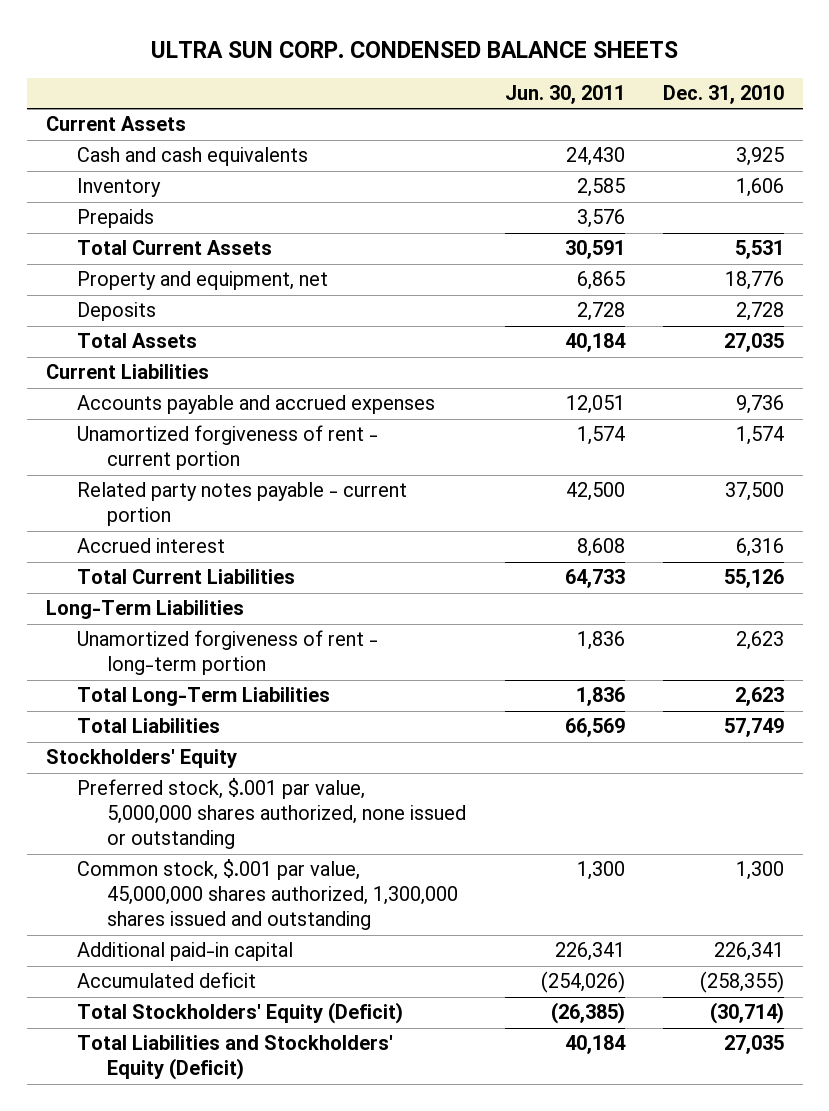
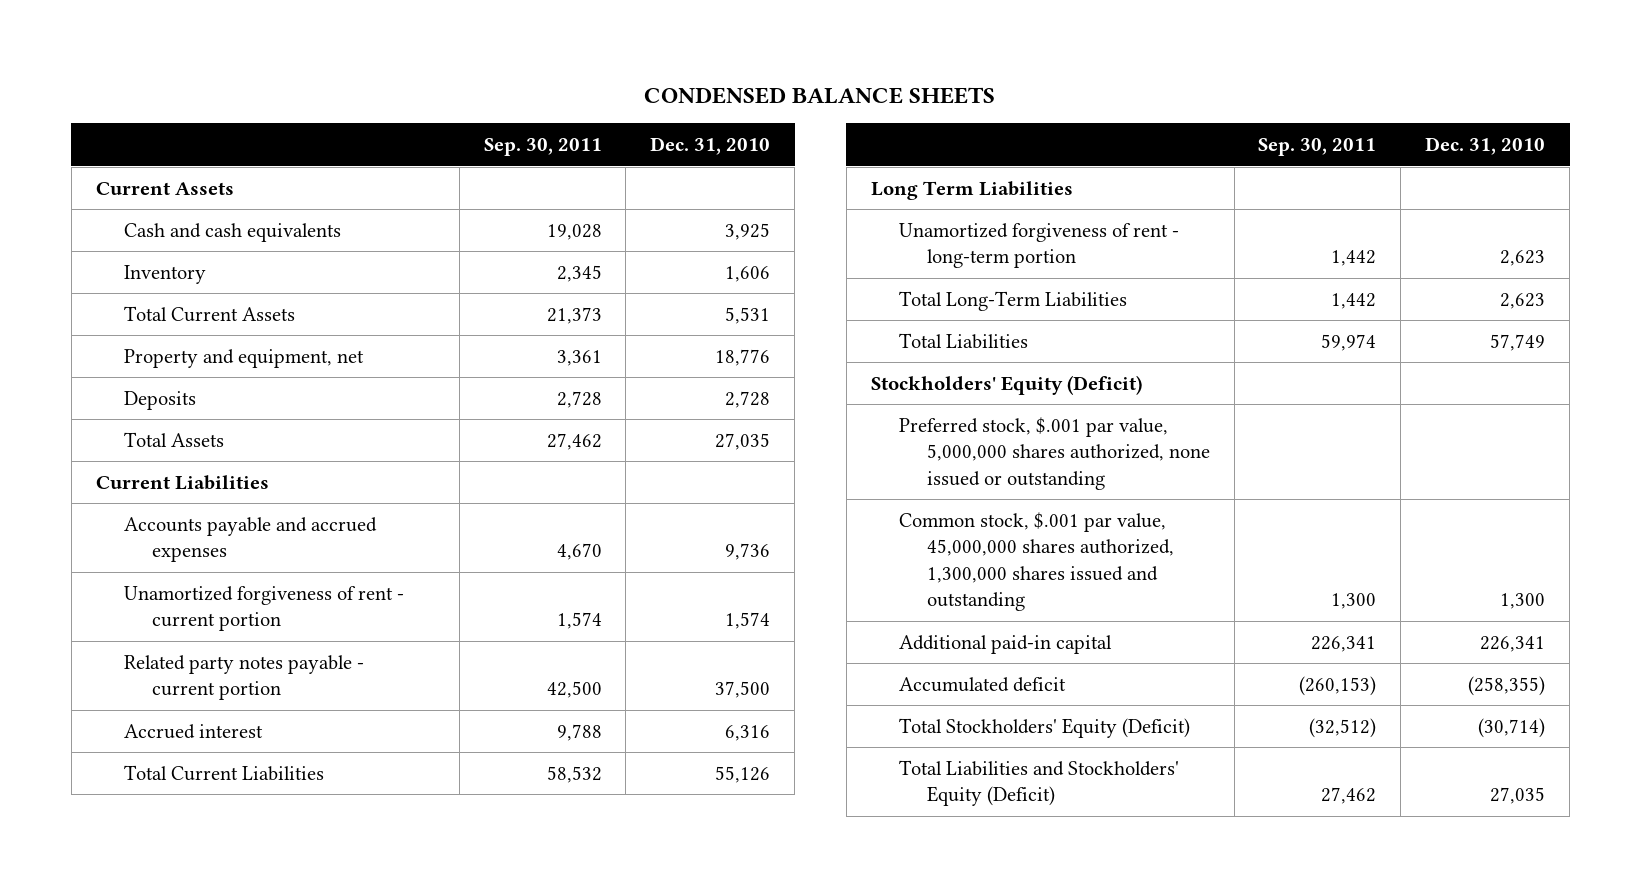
- ULTRA SUN CORP. CONDENSED BALANCE SHEETS
+ CONDENSED BALANCE SHEETS
- | Jun. 30, 2011 | Dec. 31, 2010
+ | Sep. 30, 2011 | Dec. 31, 2010
- Prepaids | 3,576 |
- Long-Term Liabilities
+ Long Term Liabilities
- Stockholders' Equity
+ Stockholders' Equity (Deficit)

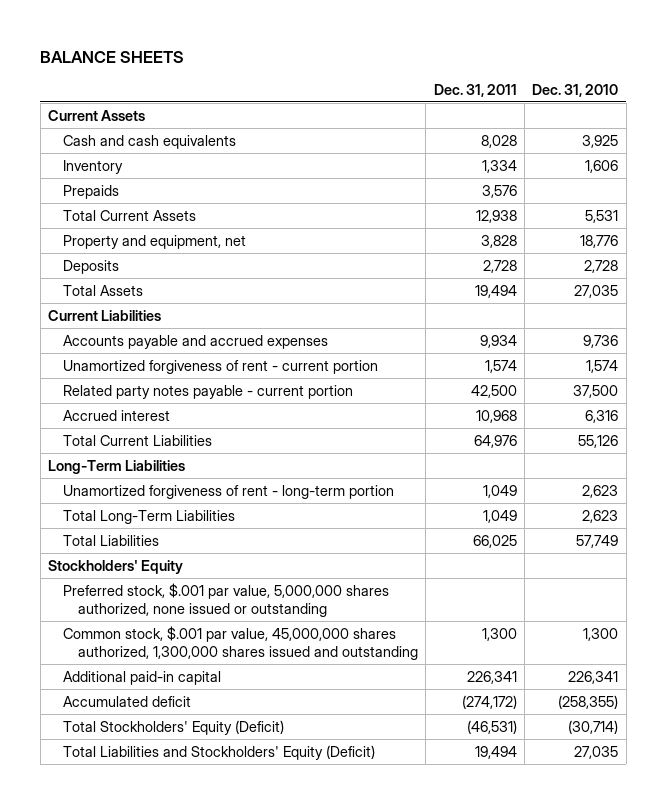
- CONDENSED BALANCE SHEETS
+ BALANCE SHEETS
- | Sep. 30, 2011 | Dec. 31, 2010
+ | Dec. 31, 2011 | Dec. 31, 2010
+ Prepaids | 3,576 |
- Long Term Liabilities
+ Long-Term Liabilities
- Stockholders' Equity (Deficit)
+ Stockholders' Equity

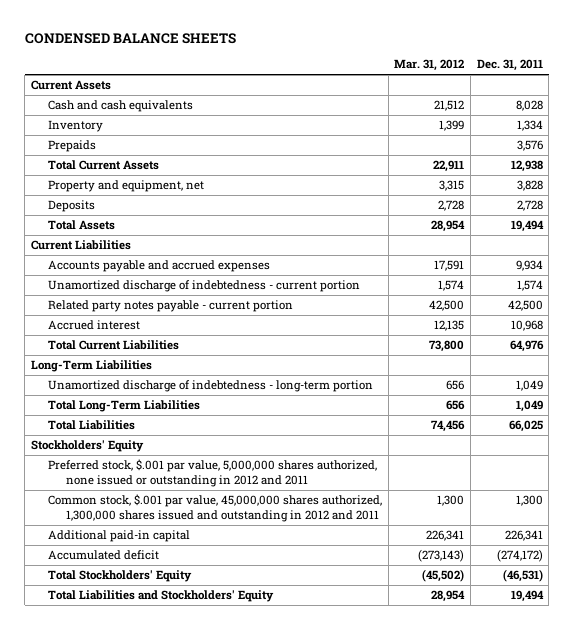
- BALANCE SHEETS
+ CONDENSED BALANCE SHEETS
- | Dec. 31, 2011 | Dec. 31, 2010
+ | Mar. 31, 2012 | Dec. 31, 2011
- Unamortized forgiveness of rent - current portion | 1,574 | 1,574
+ Unamortized discharge of indebtedness - current portion | 1,574 | 1,574
- Unamortized forgiveness of rent - long-term portion | 1,049 | 2,623
+ Unamortized discharge of indebtedness - long-term portion | 656 | 1,049
- Preferred stock, $.001 par value, 5,000,000 shares authorized, none issued or outstanding
- Common stock, $.001 par value, 45,000,000 shares authorized, 1,300,000 shares issued and outstanding | 1,300 | 1,300
+ Preferred stock, $.001 par value, 5,000,000 shares authorized, none issued or outstanding in 2012 and 2011
+ Common stock, $.001 par value, 45,000,000 shares authorized, 1,300,000 shares issued and outstanding in 2012 and 2011 | 1,300 | 1,300
- Total Stockholders' Equity (Deficit) | (46,531) | (30,714)
- Total Liabilities and Stockholders' Equity (Deficit) | 19,494 | 27,035
+ Total Stockholders' Equity | (45,502) | (46,531)
+ Total Liabilities and Stockholders' Equity | 28,954 | 19,494

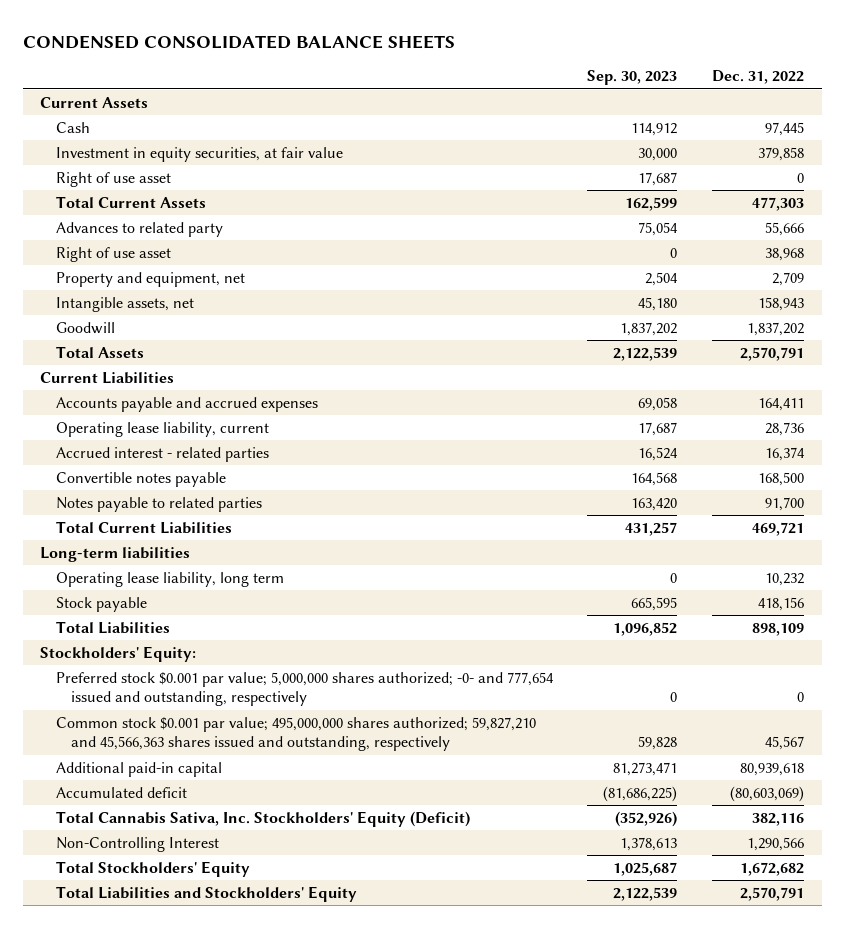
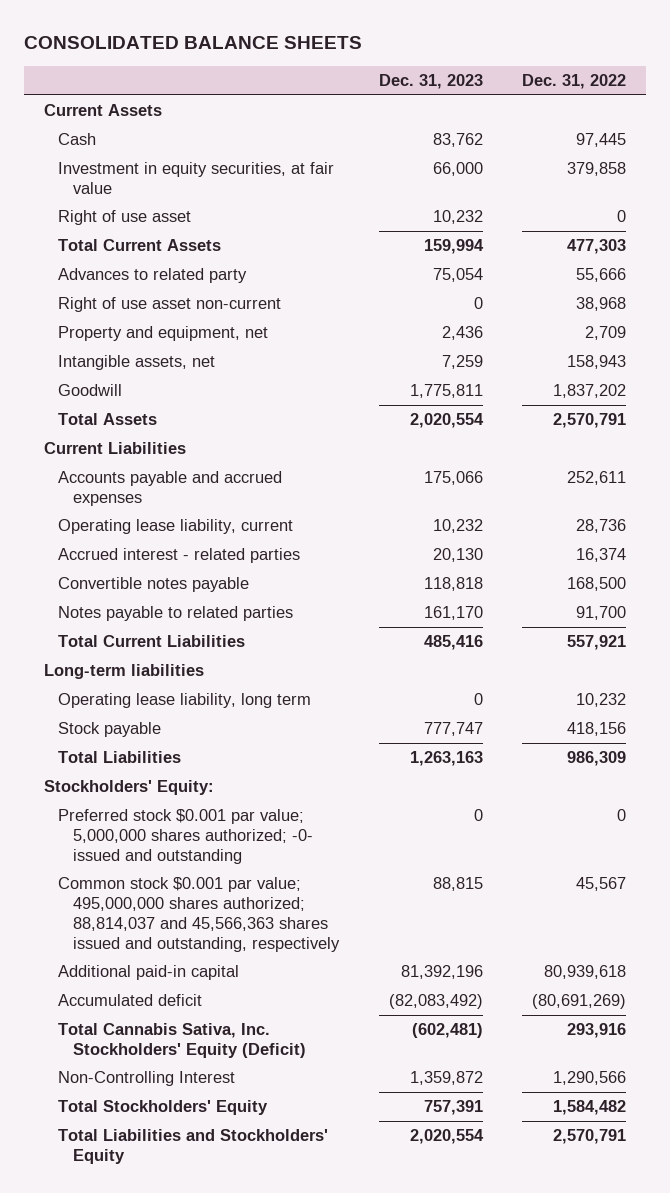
- CONDENSED CONSOLIDATED BALANCE SHEETS
+ CONSOLIDATED BALANCE SHEETS
- | Sep. 30, 2023 | Dec. 31, 2022
+ | Dec. 31, 2023 | Dec. 31, 2022
- Right of use asset | 0 | 38,968
+ Right of use asset non-current | 0 | 38,968
- Accounts payable and accrued expenses | 69,058 | 164,411
+ Accounts payable and accrued expenses | 175,066 | 252,611
- Total Current Liabilities | 431,257 | 469,721
+ Total Current Liabilities | 485,416 | 557,921
- Total Liabilities | 1,096,852 | 898,109
+ Total Liabilities | 1,263,163 | 986,309
- Preferred stock $0.001 par value; 5,000,000 shares authorized; -0- and 777,654 issued and outstanding, respectively | 0 | 0
- Common stock $0.001 par value; 495,000,000 shares authorized; 59,827,210 and 45,566,363 shares issued and outstanding, respectively | 59,828 | 45,567
+ Preferred stock $0.001 par value; 5,000,000 shares authorized; -0- issued and outstanding | 0 | 0
+ Common stock $0.001 par value; 495,000,000 shares authorized; 88,814,037 and 45,566,363 shares issued and outstanding, respectively | 88,815 | 45,567
- Accumulated deficit | (81,686,225) | (80,603,069)
- Total Cannabis Sativa, Inc. Stockholders' Equity (Deficit) | (352,926) | 382,116
+ Accumulated deficit | (82,083,492) | (80,691,269)
+ Total Cannabis Sativa, Inc. Stockholders' Equity (Deficit) | (602,481) | 293,916
- Total Stockholders' Equity | 1,025,687 | 1,672,682
+ Total Stockholders' Equity | 757,391 | 1,584,482

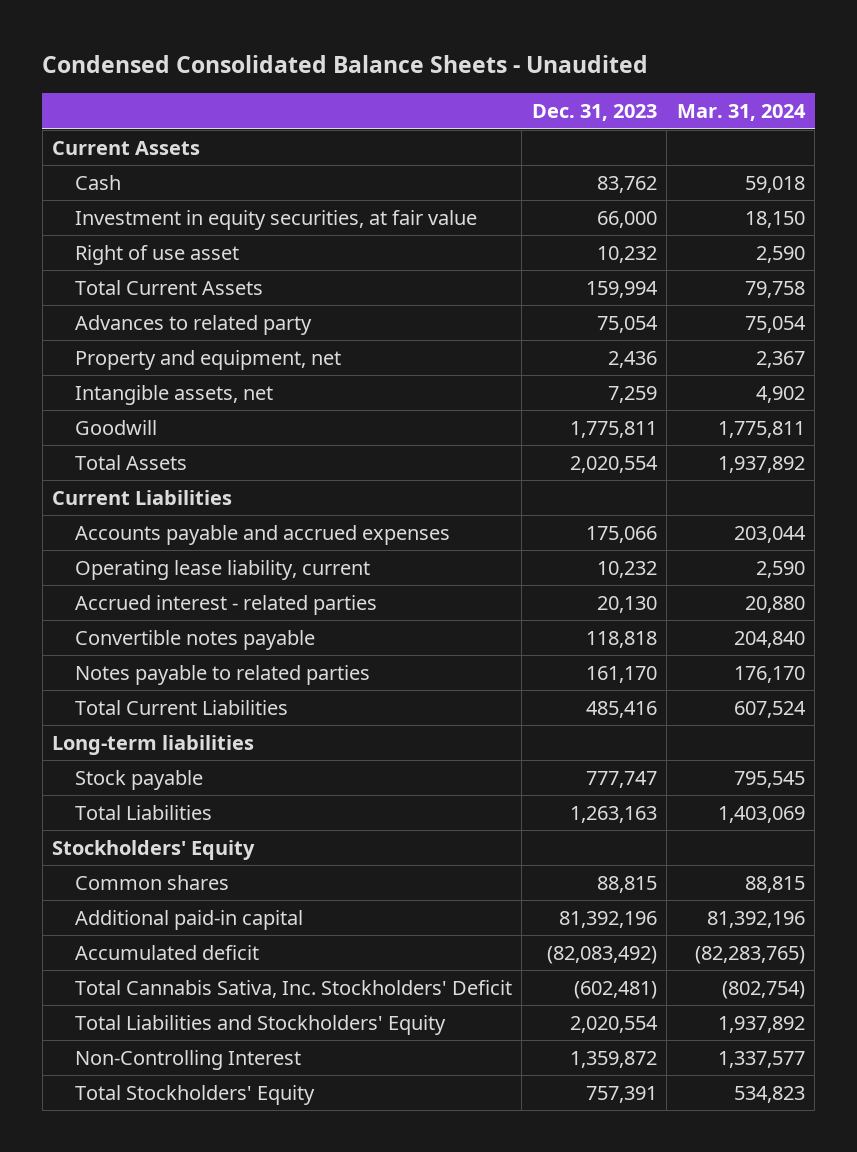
- CONSOLIDATED BALANCE SHEETS
+ Condensed Consolidated Balance Sheets - Unaudited
- | Dec. 31, 2023 | Dec. 31, 2022
+ | Dec. 31, 2023 | Mar. 31, 2024
- Right of use asset non-current | 0 | 38,968
- Operating lease liability, long term | 0 | 10,232
- Stockholders' Equity:
- Preferred stock $0.001 par value; 5,000,000 shares authorized; -0- issued and outstanding | 0 | 0
- Common stock $0.001 par value; 495,000,000 shares authorized; 88,814,037 and 45,566,363 shares issued and outstanding, respectively | 88,815 | 45,567
+ Stockholders' Equity
+ Common shares | 88,815 | 88,815
- Total Cannabis Sativa, Inc. Stockholders' Equity (Deficit) | (602,481) | 293,916
+ Total Cannabis Sativa, Inc. Stockholders' Deficit | (602,481) | (802,754)
moved up: Total Liabilities and Stockholders' Equity | 2,020,554 | 1,937,892

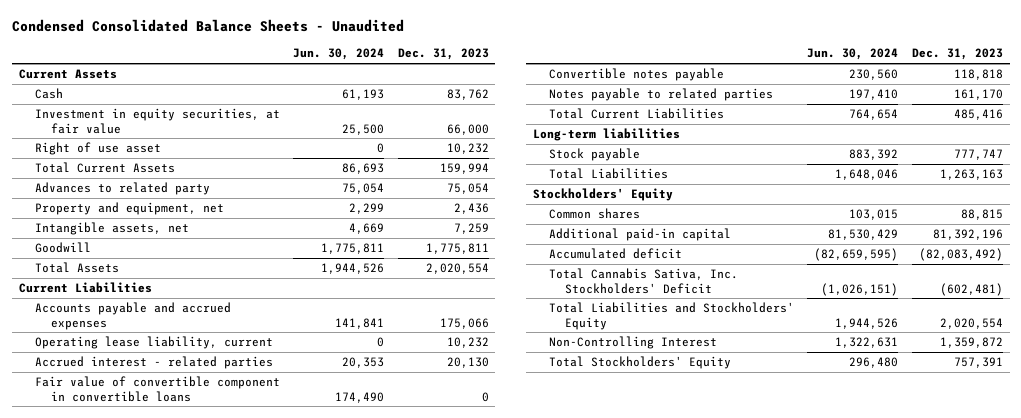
- | Dec. 31, 2023 | Mar. 31, 2024
+ | Jun. 30, 2024 | Dec. 31, 2023
+ Fair value of convertible component in convertible loans | 174,490 | 0

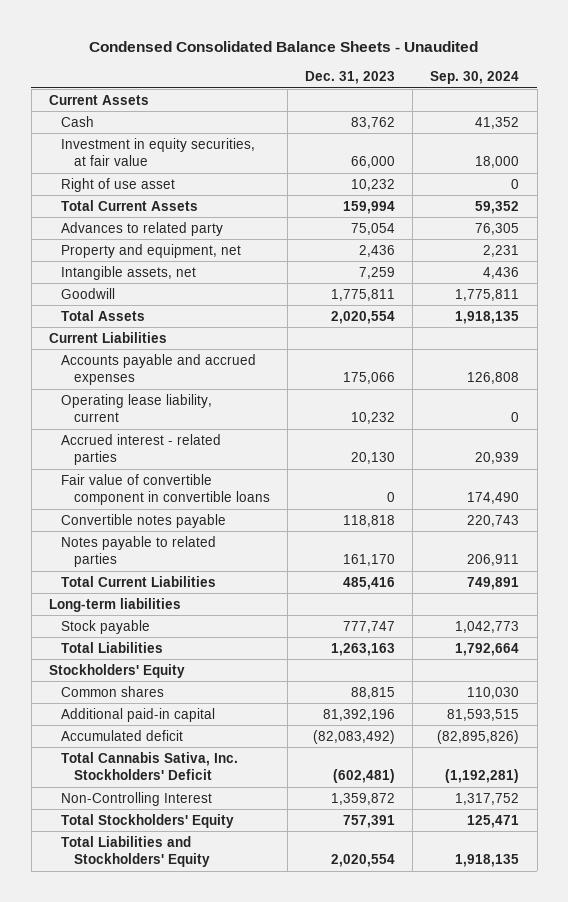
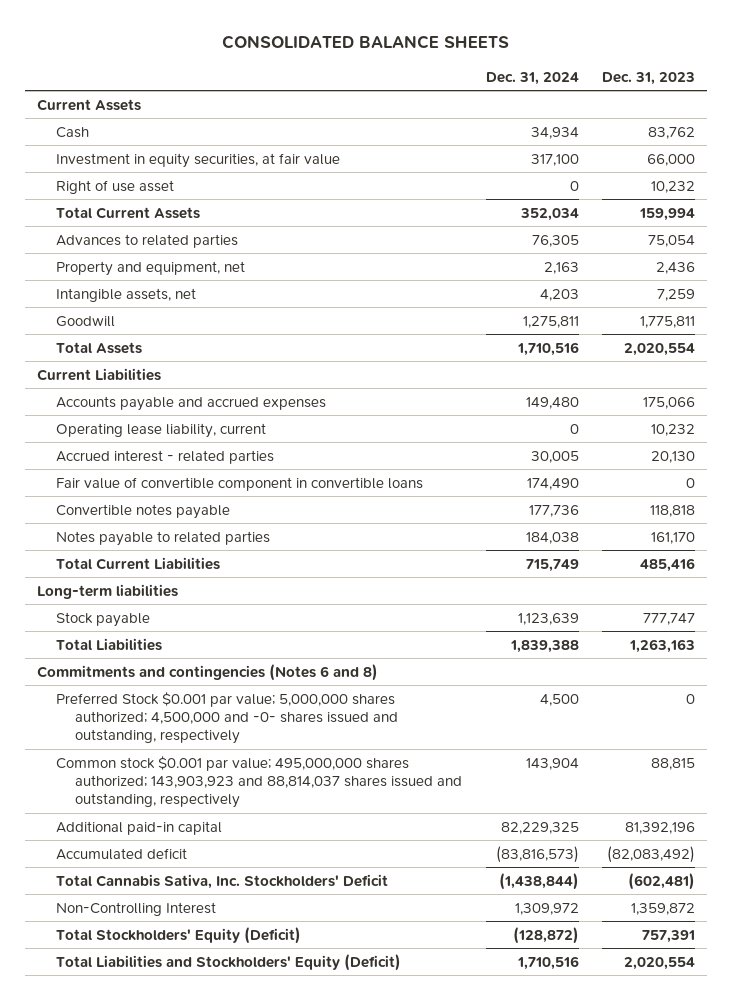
- Condensed Consolidated Balance Sheets - Unaudited
+ CONSOLIDATED BALANCE SHEETS
- | Dec. 31, 2023 | Sep. 30, 2024
+ | Dec. 31, 2024 | Dec. 31, 2023
- Advances to related party | 75,054 | 76,305
+ Advances to related parties | 76,305 | 75,054
- Stockholders' Equity
- Common shares | 88,815 | 110,030
+ Commitments and contingencies (Notes 6 and 8)
+ Preferred Stock $0.001 par value; 5,000,000 shares authorized; 4,500,000 and -0- shares issued and outstanding, respectively | 4,500 | 0
+ Common stock $0.001 par value; 495,000,000 shares authorized; 143,903,923 and 88,814,037 shares issued and outstanding, respectively | 143,904 | 88,815
- Total Stockholders' Equity | 757,391 | 125,471
- Total Liabilities and Stockholders' Equity | 2,020,554 | 1,918,135
+ Total Stockholders' Equity (Deficit) | (128,872) | 757,391
+ Total Liabilities and Stockholders' Equity (Deficit) | 1,710,516 | 2,020,554

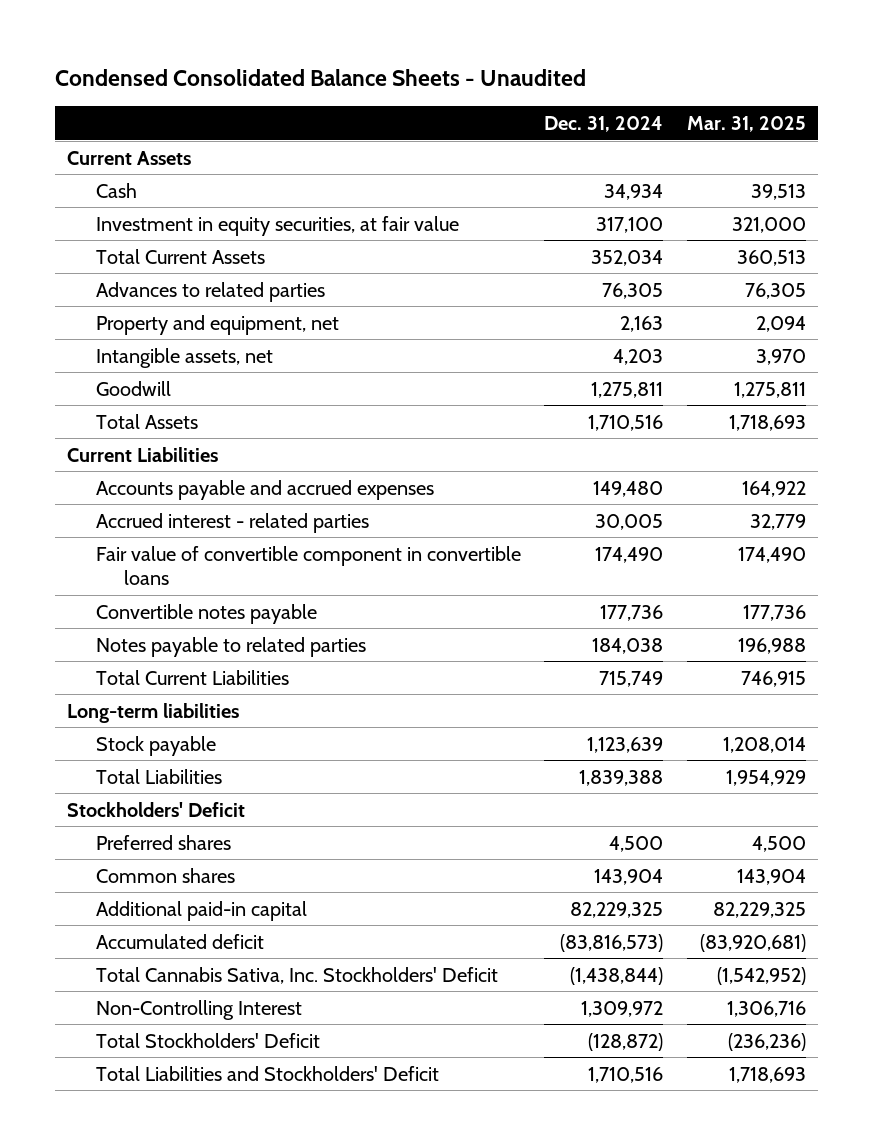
- CONSOLIDATED BALANCE SHEETS
+ Condensed Consolidated Balance Sheets - Unaudited
- | Dec. 31, 2024 | Dec. 31, 2023
+ | Dec. 31, 2024 | Mar. 31, 2025
- Right of use asset | 0 | 10,232
- Operating lease liability, current | 0 | 10,232
- Commitments and contingencies (Notes 6 and 8)
- Preferred Stock $0.001 par value; 5,000,000 shares authorized; 4,500,000 and -0- shares issued and outstanding, respectively | 4,500 | 0
- Common stock $0.001 par value; 495,000,000 shares authorized; 143,903,923 and 88,814,037 shares issued and outstanding, respectively | 143,904 | 88,815
+ Stockholders' Deficit
+ Preferred shares | 4,500 | 4,500
+ Common shares | 143,904 | 143,904
- Total Stockholders' Equity (Deficit) | (128,872) | 757,391
- Total Liabilities and Stockholders' Equity (Deficit) | 1,710,516 | 2,020,554
+ Total Stockholders' Deficit | (128,872) | (236,236)
+ Total Liabilities and Stockholders' Deficit | 1,710,516 | 1,718,693

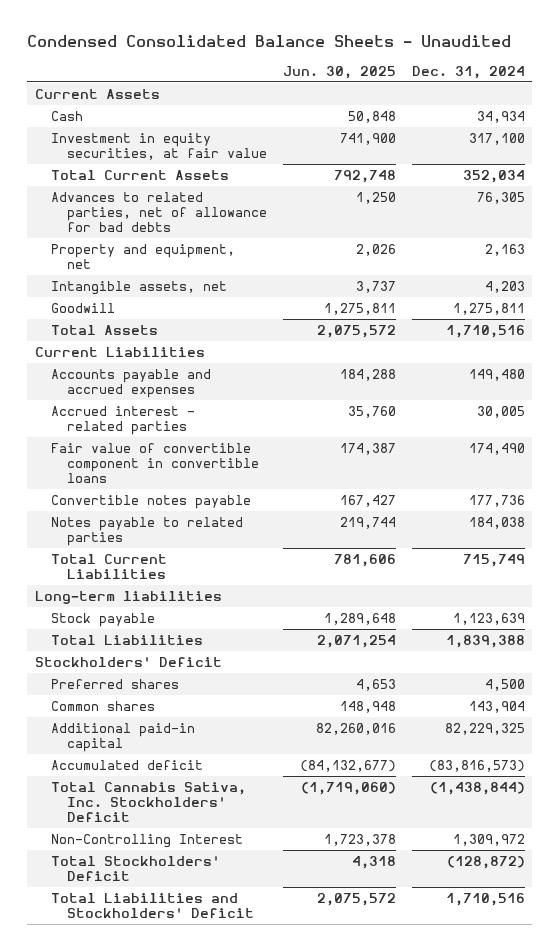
- | Dec. 31, 2024 | Mar. 31, 2025
+ | Jun. 30, 2025 | Dec. 31, 2024
- Advances to related parties | 76,305 | 76,305
+ Advances to related parties, net of allowance for bad debts | 1,250 | 76,305

